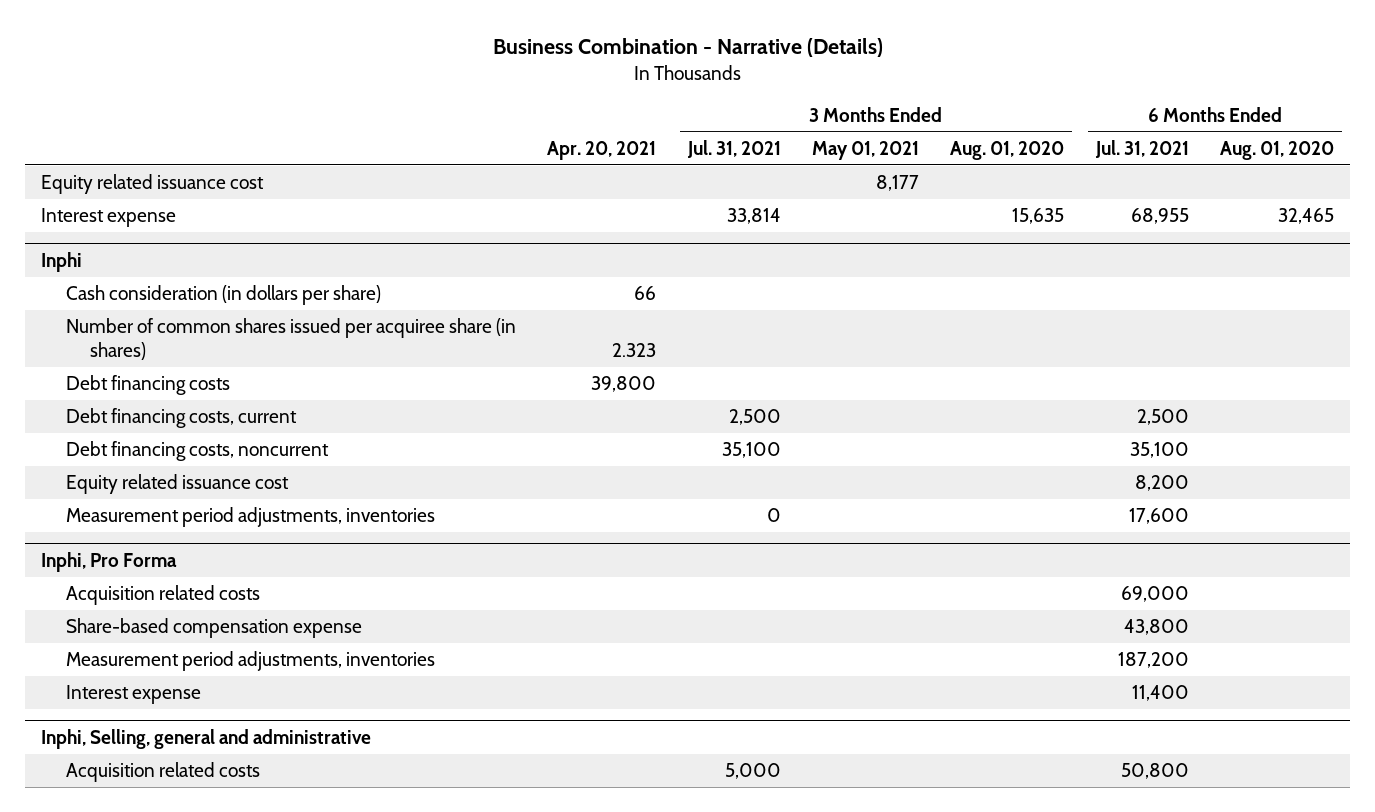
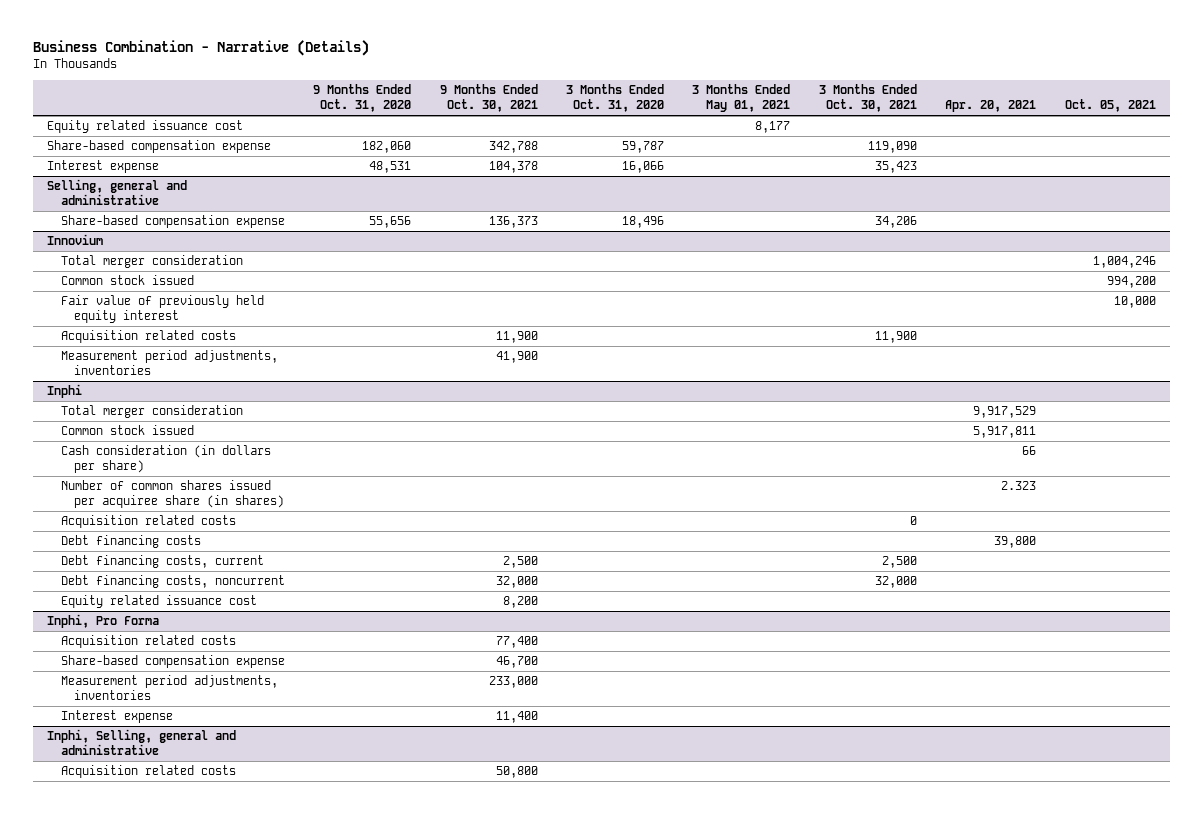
- | Apr. 20, 2021 | 3 Months Ended Jul. 31, 2021 | 3 Months Ended May 01, 2021 | 3 Months Ended Aug. 01, 2020 | 6 Months Ended Jul. 31, 2021 | 6 Months Ended Aug. 01, 2020
+ | 9 Months Ended Oct. 31, 2020 | 9 Months Ended Oct. 30, 2021 | 3 Months Ended Oct. 31, 2020 | 3 Months Ended May 01, 2021 | 3 Months Ended Oct. 30, 2021 | Apr. 20, 2021 | Oct. 05, 2021
+ Share-based compensation expense | 182,060 | 342,788 | 59,787 | | 119,090 | |
+ Selling, general and administrative
+ Share-based compensation expense | 55,656 | 136,373 | 18,496 | | 34,206 | |
+ Innovium
+ Total merger consideration | | | | | | | 1,004,246
+ Common stock issued | | | | | | | 994,200
+ Fair value of previously held equity interest | | | | | | | 10,000
+ Acquisition related costs | | 11,900 | | | 11,900 | |
+ Measurement period adjustments, inventories | | 41,900 | | | | |
@ Inphi
+ Total merger consideration | | | | | | 9,917,529 |
+ Common stock issued | | | | | | 5,917,811 |
+ Acquisition related costs | | | | | 0 | |
- Measurement period adjustments, inventories | | 0 | | | 17,600 |

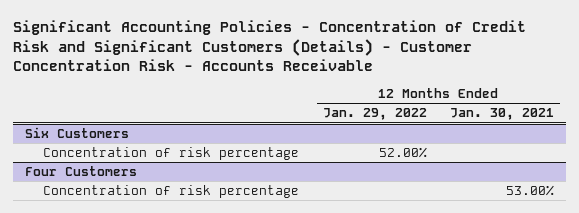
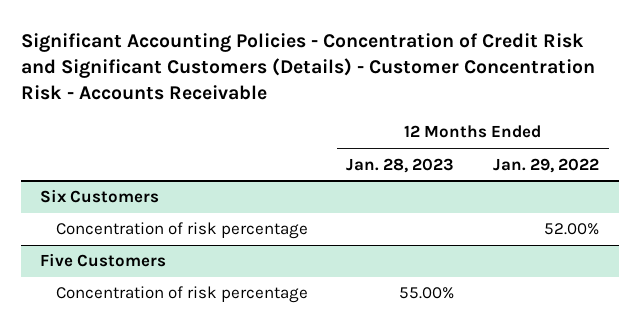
- | 12 Months Ended Jan. 29, 2022 | 12 Months Ended Jan. 30, 2021
+ | 12 Months Ended Jan. 28, 2023 | 12 Months Ended Jan. 29, 2022
- Four Customers
+ Five Customers

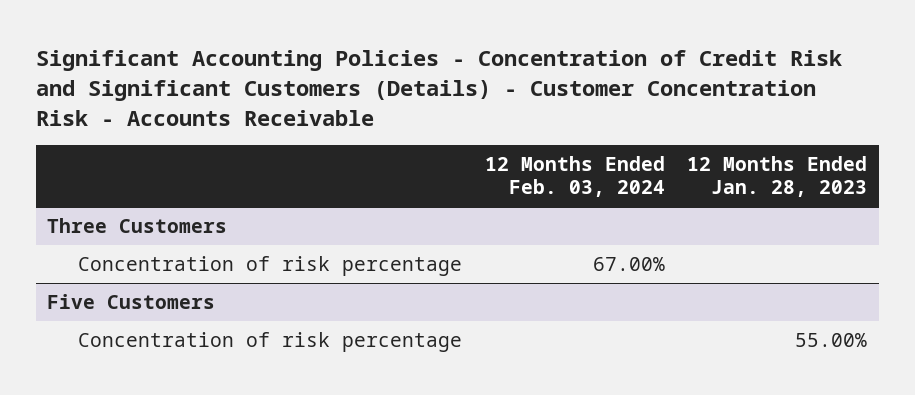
- | 12 Months Ended Jan. 28, 2023 | 12 Months Ended Jan. 29, 2022
+ | 12 Months Ended Feb. 03, 2024 | 12 Months Ended Jan. 28, 2023
- Six Customers
+ Three Customers

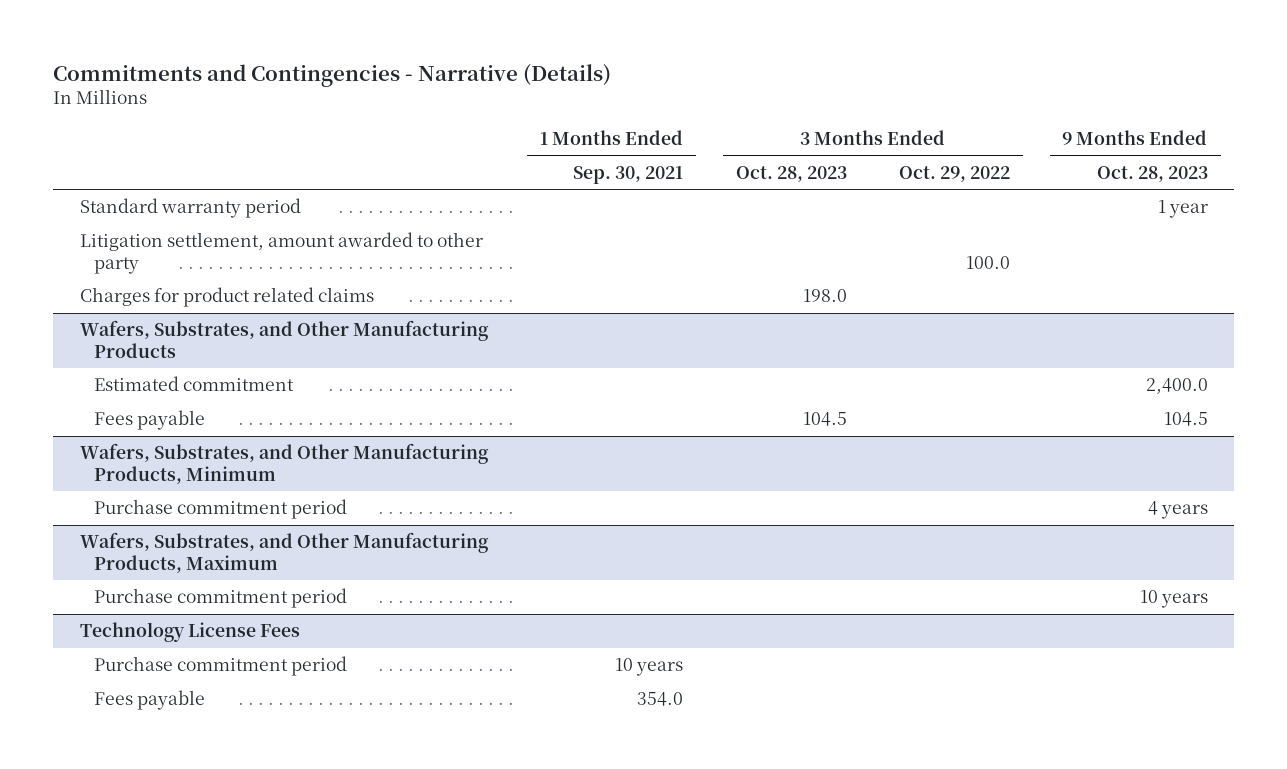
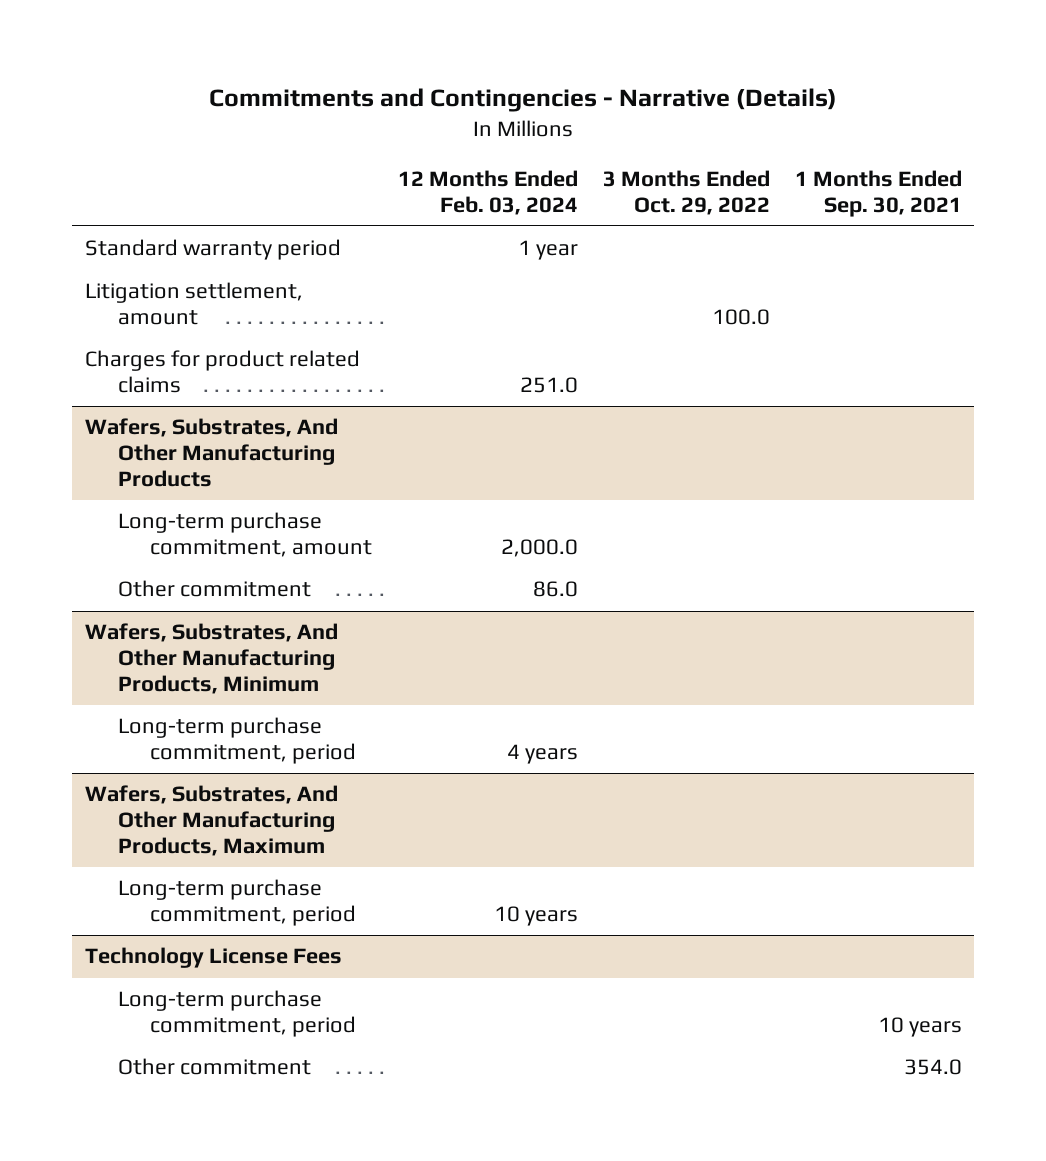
- | 1 Months Ended Sep. 30, 2021 | 3 Months Ended Oct. 28, 2023 | 3 Months Ended Oct. 29, 2022 | 9 Months Ended Oct. 28, 2023
+ | 12 Months Ended Feb. 03, 2024 | 3 Months Ended Oct. 29, 2022 | 1 Months Ended Sep. 30, 2021
- Litigation settlement, amount awarded to other party | | | 100.0 |
+ Litigation settlement, amount | | 100.0 |
- Wafers, Substrates, and Other Manufacturing Products
- Estimated commitment | | | | 2,400.0
- Fees payable | | 104.5 | | 104.5
- Wafers, Substrates, and Other Manufacturing Products, Minimum
- Purchase commitment period | | | | 4 years
- Wafers, Substrates, and Other Manufacturing Products, Maximum
- Purchase commitment period | | | | 10 years
+ Wafers, Substrates, And Other Manufacturing Products
+ Long-term purchase commitment, amount | 2,000.0 | |
+ Other commitment | 86.0 | |
+ Wafers, Substrates, And Other Manufacturing Products, Minimum
+ Long-term purchase commitment, period | 4 years | |
+ Wafers, Substrates, And Other Manufacturing Products, Maximum
+ Long-term purchase commitment, period | 10 years | |
@ Technology License Fees
- Purchase commitment period | 10 years | | |
- Fees payable | 354.0 | | |
+ Long-term purchase commitment, period | | | 10 years
+ Other commitment | | | 354.0

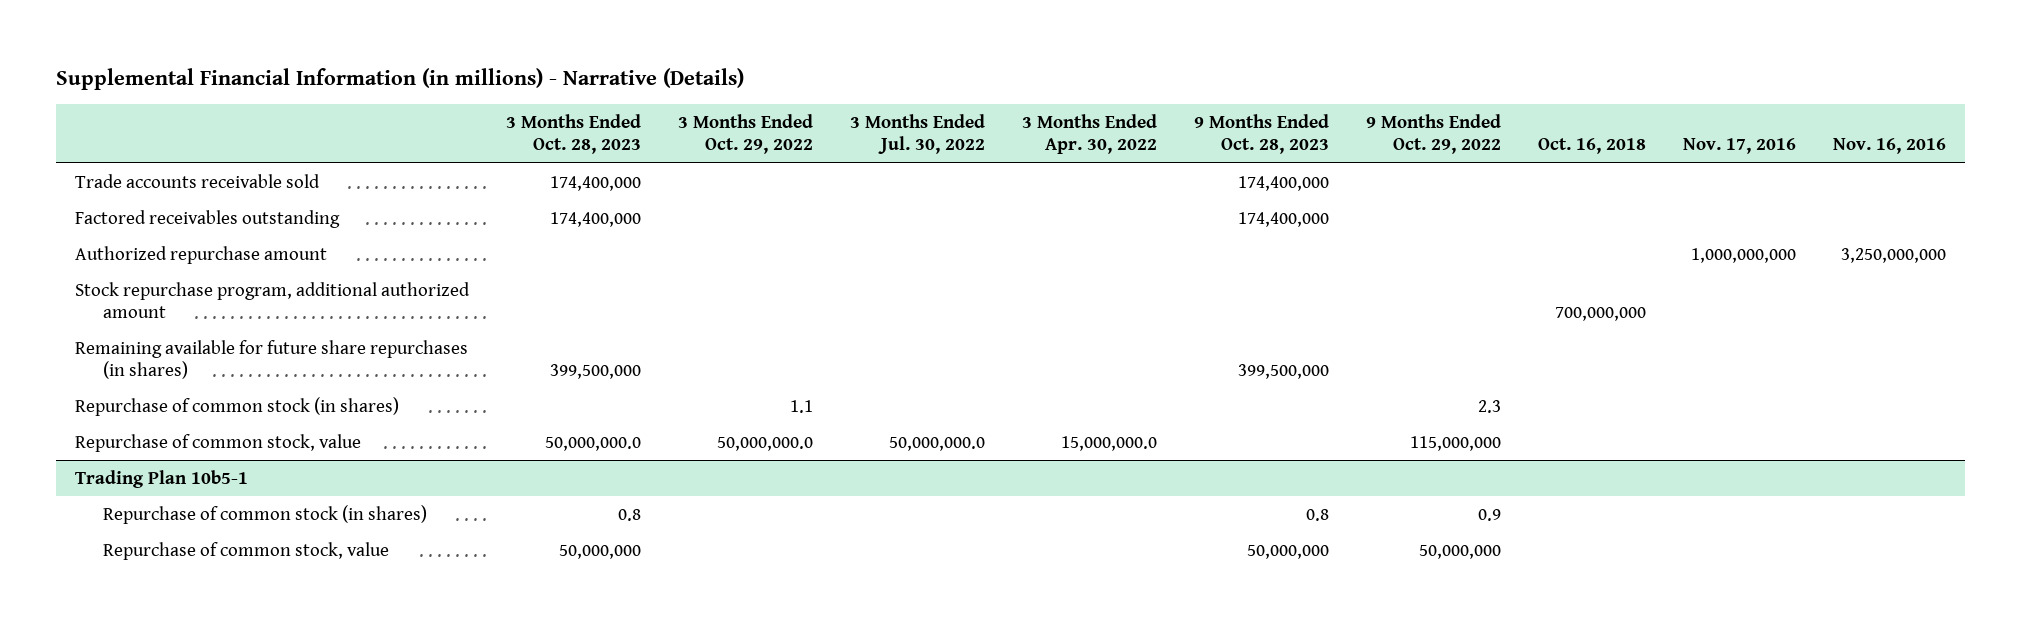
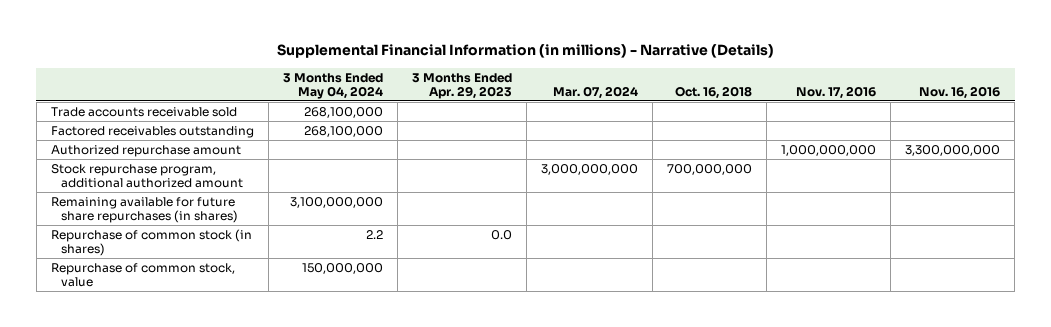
- | 3 Months Ended Oct. 28, 2023 | 3 Months Ended Oct. 29, 2022 | 3 Months Ended Jul. 30, 2022 | 3 Months Ended Apr. 30, 2022 | 9 Months Ended Oct. 28, 2023 | 9 Months Ended Oct. 29, 2022 | Oct. 16, 2018 | Nov. 17, 2016 | Nov. 16, 2016
+ | 3 Months Ended May 04, 2024 | 3 Months Ended Apr. 29, 2023 | Mar. 07, 2024 | Oct. 16, 2018 | Nov. 17, 2016 | Nov. 16, 2016
- Authorized repurchase amount | | | | | | | | 1,000,000,000 | 3,250,000,000
+ Authorized repurchase amount | | | | | 1,000,000,000 | 3,300,000,000
- Trading Plan 10b5-1
- Repurchase of common stock (in shares) | 0.8 | | | | 0.8 | 0.9 | | |
- Repurchase of common stock, value | 50,000,000 | | | | 50,000,000 | 50,000,000 | | |

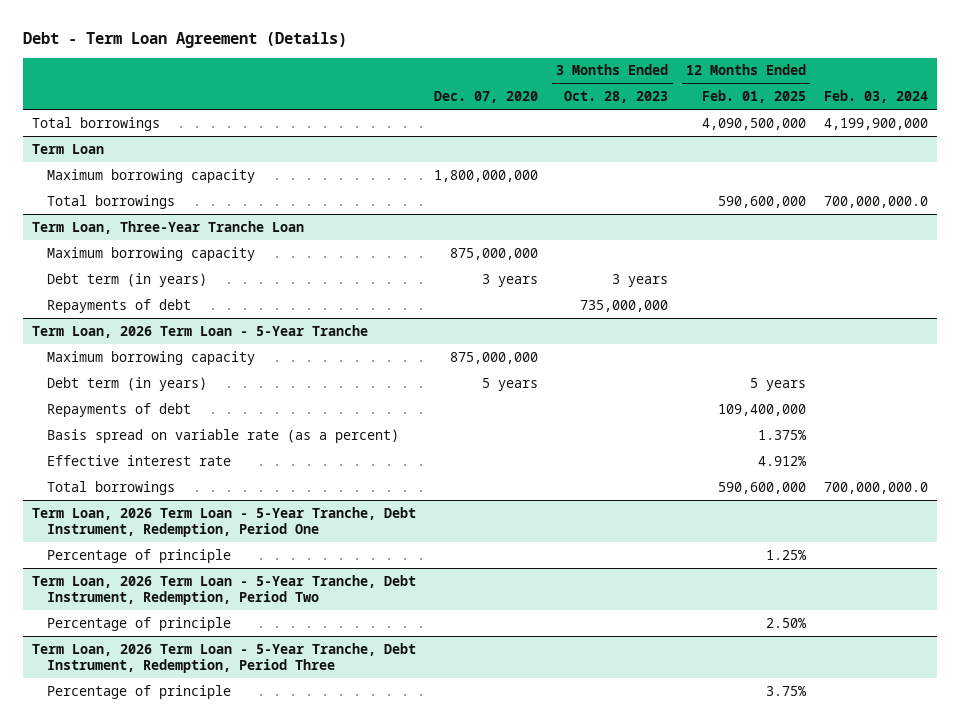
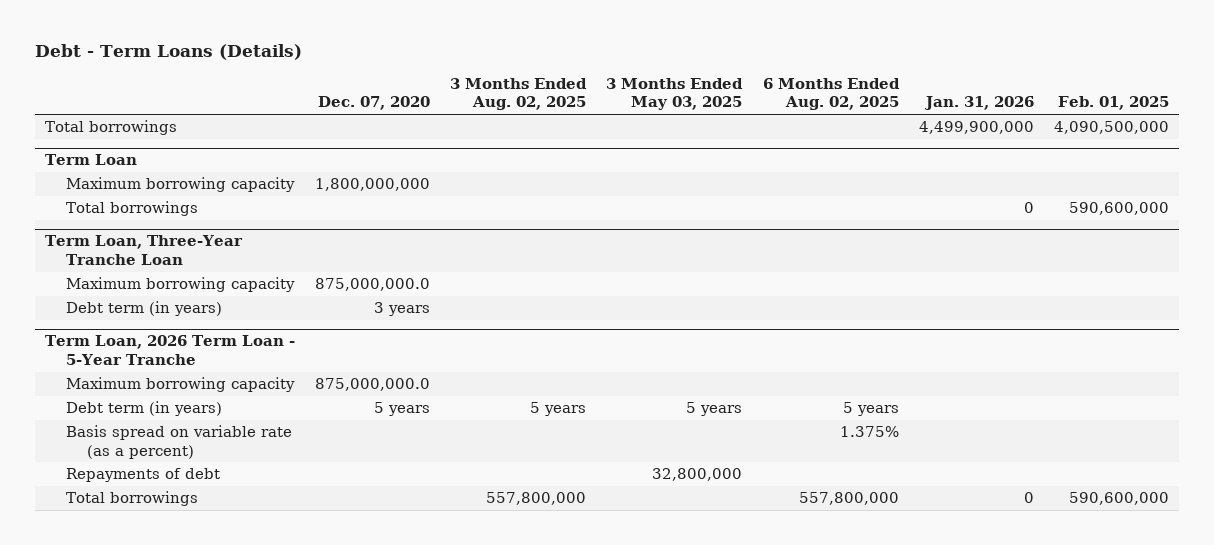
- Debt - Term Loan Agreement (Details)
+ Debt - Term Loans (Details)
- | Dec. 07, 2020 | 3 Months Ended Oct. 28, 2023 | 12 Months Ended Feb. 01, 2025 | Feb. 03, 2024
+ | Dec. 07, 2020 | 3 Months Ended Aug. 02, 2025 | 3 Months Ended May 03, 2025 | 6 Months Ended Aug. 02, 2025 | Jan. 31, 2026 | Feb. 01, 2025
@ Term Loan, Three-Year Tranche Loan
- Maximum borrowing capacity | 875,000,000 | | |
+ Maximum borrowing capacity | 875,000,000.0 | | | | |
- Repayments of debt | | 735,000,000 | |
@ Term Loan, 2026 Term Loan - 5-Year Tranche
- Maximum borrowing capacity | 875,000,000 | | |
+ Maximum borrowing capacity | 875,000,000.0 | | | | |
- Effective interest rate | | | 4.912% |
moved down: Repayments of debt | | | 32,800,000 | | |
- Term Loan, 2026 Term Loan - 5-Year Tranche, Debt Instrument, Redemption, Period One
- Percentage of principle | | | 1.25% |
- Term Loan, 2026 Term Loan - 5-Year Tranche, Debt Instrument, Redemption, Period Two
- Percentage of principle | | | 2.50% |
- Term Loan, 2026 Term Loan - 5-Year Tranche, Debt Instrument, Redemption, Period Three
- Percentage of principle | | | 3.75% |

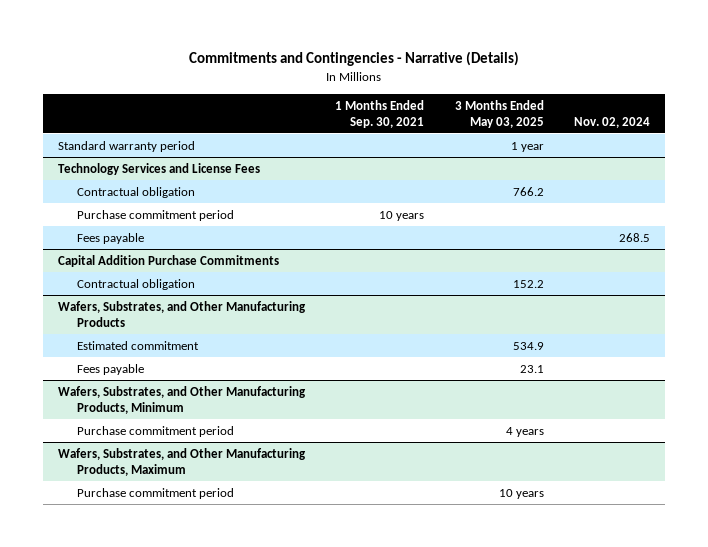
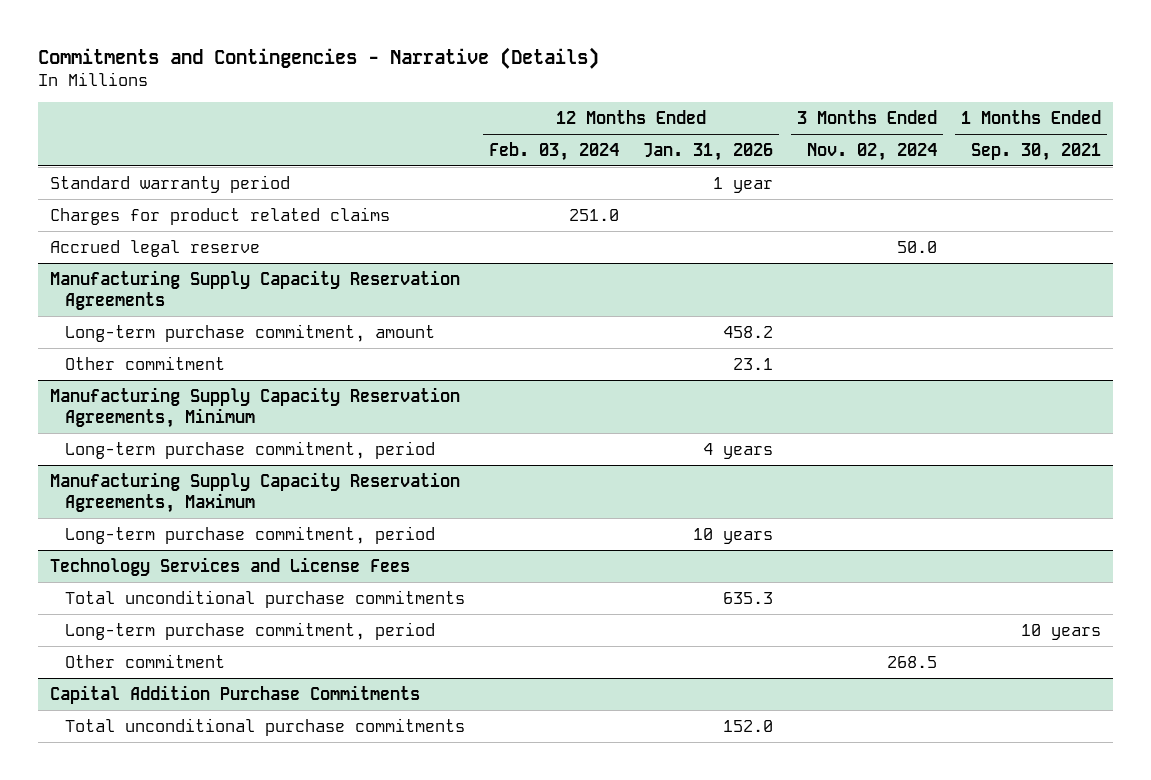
- | 1 Months Ended Sep. 30, 2021 | 3 Months Ended May 03, 2025 | Nov. 02, 2024
+ | 12 Months Ended Feb. 03, 2024 | 12 Months Ended Jan. 31, 2026 | 3 Months Ended Nov. 02, 2024 | 1 Months Ended Sep. 30, 2021
+ Charges for product related claims | 251.0 | | |
+ Accrued legal reserve | | | 50.0 |
+ Manufacturing Supply Capacity Reservation Agreements
+ Long-term purchase commitment, amount | | 458.2 | |
+ Other commitment | | 23.1 | |
+ Manufacturing Supply Capacity Reservation Agreements, Minimum
+ Long-term purchase commitment, period | | 4 years | |
+ Manufacturing Supply Capacity Reservation Agreements, Maximum
+ Long-term purchase commitment, period | | 10 years | |
@ Technology Services and License Fees
- Contractual obligation | | 766.2 |
- Purchase commitment period | 10 years | |
- Fees payable | | | 268.5
+ Total unconditional purchase commitments | | 635.3 | |
+ Long-term purchase commitment, period | | | | 10 years
+ Other commitment | | | 268.5 |
@ Capital Addition Purchase Commitments
- Contractual obligation | | 152.2 |
- Wafers, Substrates, and Other Manufacturing Products
- Estimated commitment | | 534.9 |
- Fees payable | | 23.1 |
- Wafers, Substrates, and Other Manufacturing Products, Minimum
- Purchase commitment period | | 4 years |
- Wafers, Substrates, and Other Manufacturing Products, Maximum
- Purchase commitment period | | 10 years |
@ Capital Addition Purchase Commitments
+ Total unconditional purchase commitments | | 152.0 | |

